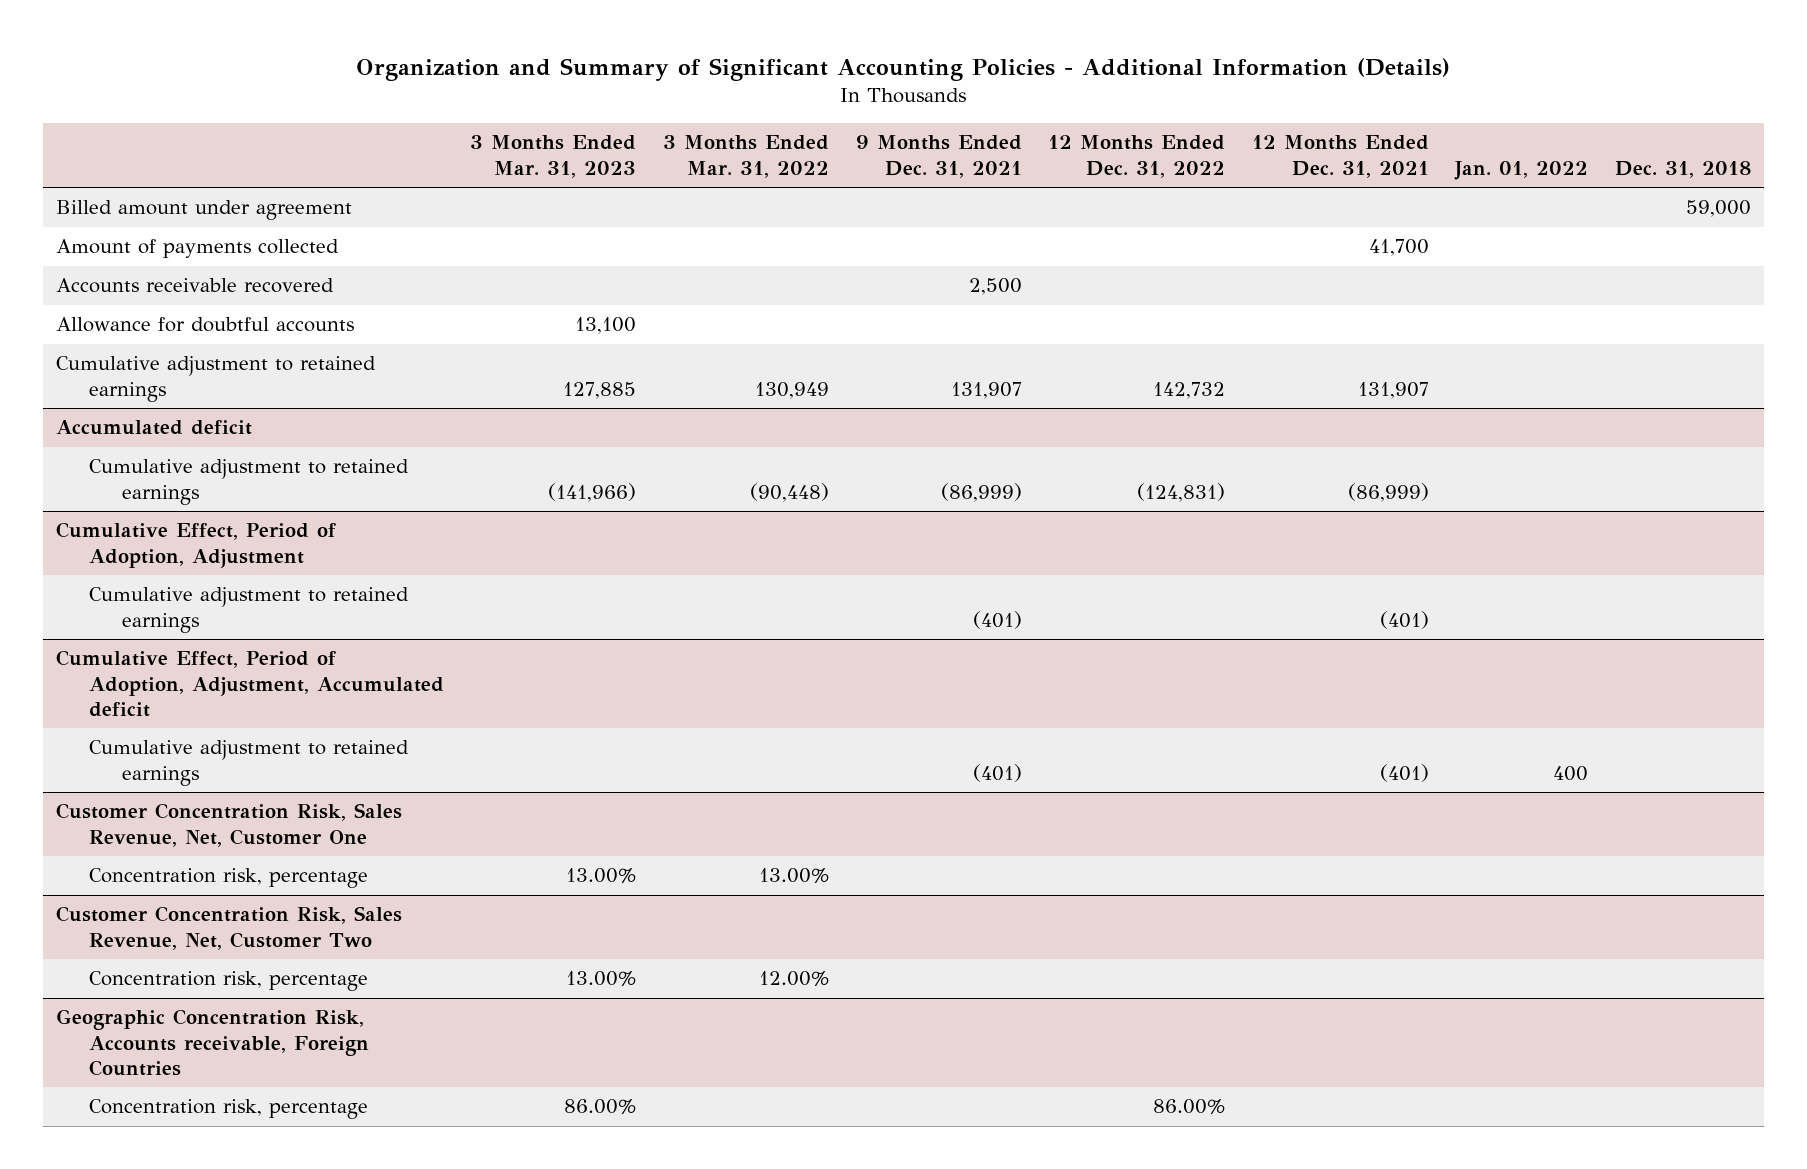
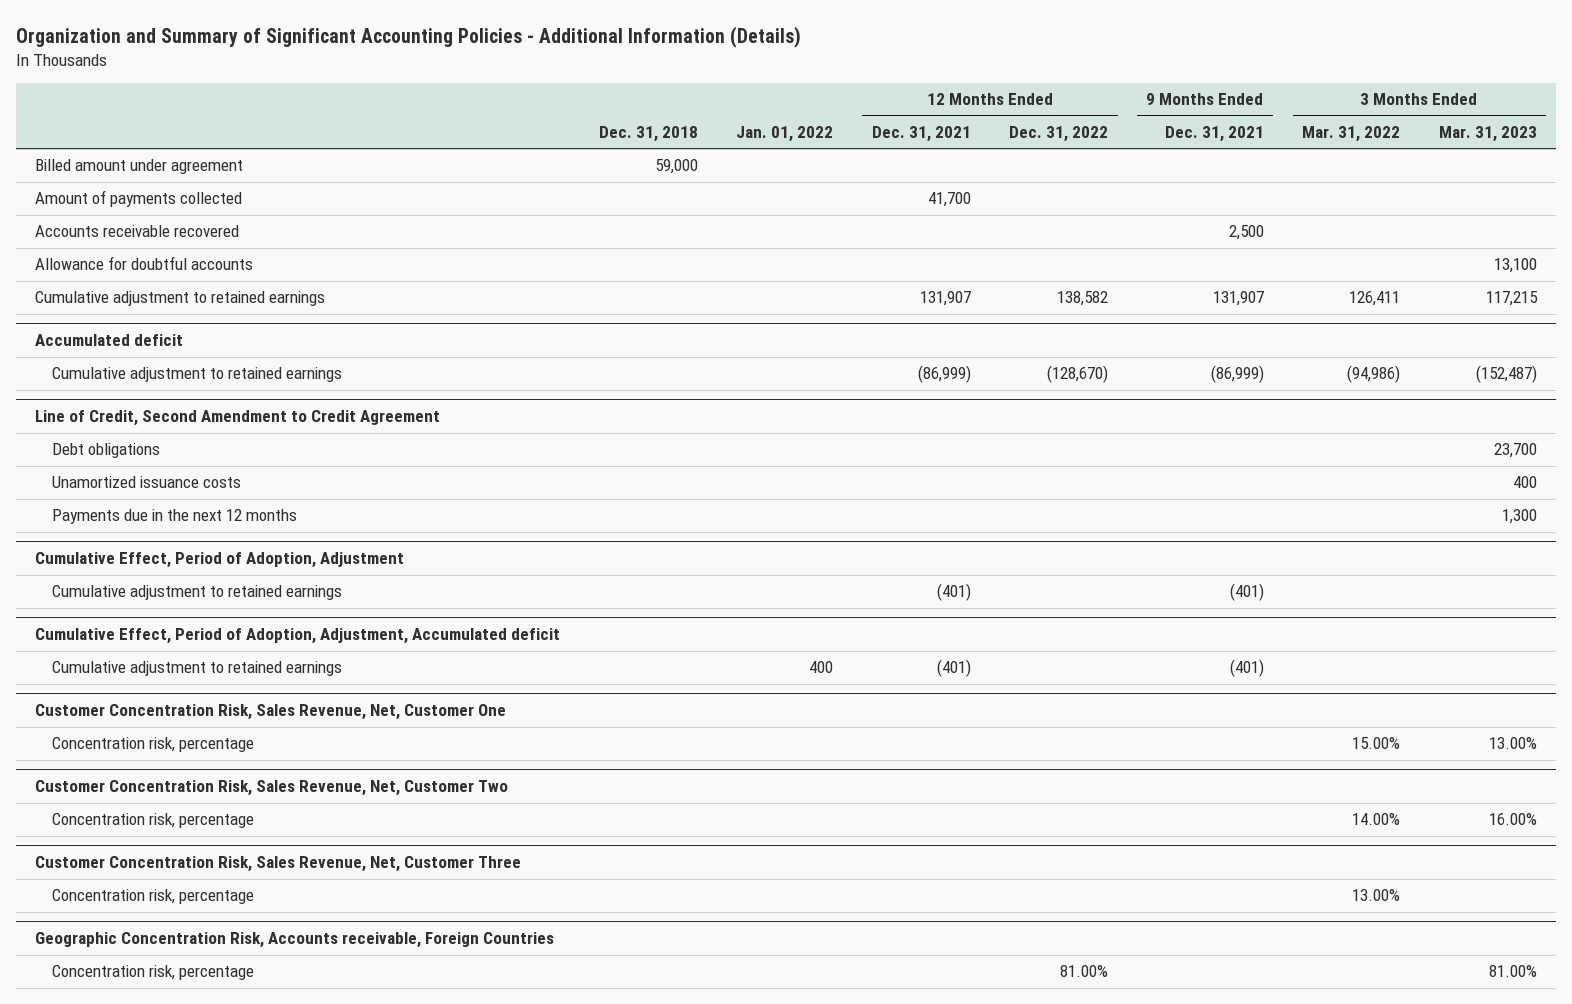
- | 3 Months Ended Mar. 31, 2023 | 3 Months Ended Mar. 31, 2022 | 9 Months Ended Dec. 31, 2021 | 12 Months Ended Dec. 31, 2022 | 12 Months Ended Dec. 31, 2021 | Jan. 01, 2022 | Dec. 31, 2018
+ | Dec. 31, 2018 | Jan. 01, 2022 | 12 Months Ended Dec. 31, 2021 | 12 Months Ended Dec. 31, 2022 | 9 Months Ended Dec. 31, 2021 | 3 Months Ended Mar. 31, 2022 | 3 Months Ended Mar. 31, 2023
- Cumulative adjustment to retained earnings | 127,885 | 130,949 | 131,907 | 142,732 | 131,907 | |
+ Cumulative adjustment to retained earnings | | | 131,907 | 138,582 | 131,907 | 126,411 | 117,215
@ Accumulated deficit
- Cumulative adjustment to retained earnings | (141,966) | (90,448) | (86,999) | (124,831) | (86,999) | |
+ Cumulative adjustment to retained earnings | | | (86,999) | (128,670) | (86,999) | (94,986) | (152,487)
+ Line of Credit, Second Amendment to Credit Agreement
+ Debt obligations | | | | | | | 23,700
+ Unamortized issuance costs | | | | | | | 400
+ Payments due in the next 12 months | | | | | | | 1,300
@ Customer Concentration Risk, Sales Revenue, Net, Customer One
- Concentration risk, percentage | 13.00% | 13.00% | | | | |
+ Concentration risk, percentage | | | | | | 15.00% | 13.00%
@ Customer Concentration Risk, Sales Revenue, Net, Customer Two
- Concentration risk, percentage | 13.00% | 12.00% | | | | |
+ Concentration risk, percentage | | | | | | 14.00% | 16.00%
+ Customer Concentration Risk, Sales Revenue, Net, Customer Three
+ Concentration risk, percentage | | | | | | 13.00% |
@ Geographic Concentration Risk, Accounts receivable, Foreign Countries
- Concentration risk, percentage | 86.00% | | | 86.00% | | |
+ Concentration risk, percentage | | | | 81.00% | | | 81.00%

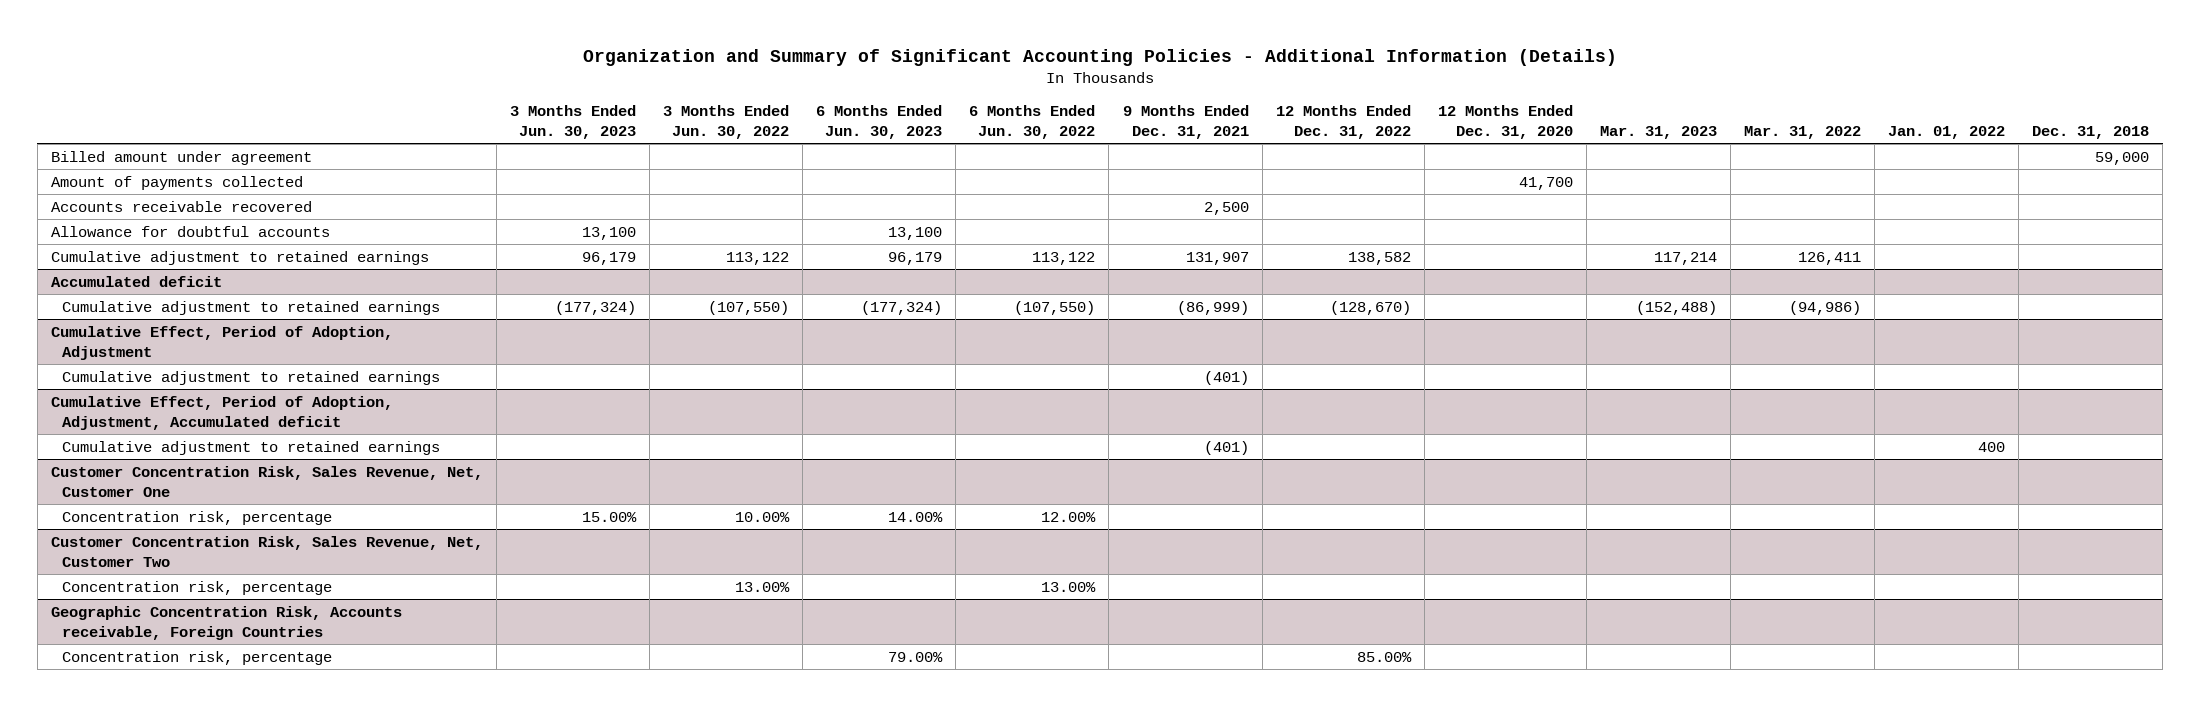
- | Dec. 31, 2018 | Jan. 01, 2022 | 12 Months Ended Dec. 31, 2021 | 12 Months Ended Dec. 31, 2022 | 9 Months Ended Dec. 31, 2021 | 3 Months Ended Mar. 31, 2022 | 3 Months Ended Mar. 31, 2023
+ | 3 Months Ended Jun. 30, 2023 | 3 Months Ended Jun. 30, 2022 | 6 Months Ended Jun. 30, 2023 | 6 Months Ended Jun. 30, 2022 | 9 Months Ended Dec. 31, 2021 | 12 Months Ended Dec. 31, 2022 | 12 Months Ended Dec. 31, 2020 | Mar. 31, 2023 | Mar. 31, 2022 | Jan. 01, 2022 | Dec. 31, 2018
- Line of Credit, Second Amendment to Credit Agreement
- Debt obligations | | | | | | | 23,700
- Unamortized issuance costs | | | | | | | 400
- Payments due in the next 12 months | | | | | | | 1,300
- Customer Concentration Risk, Sales Revenue, Net, Customer Three
- Concentration risk, percentage | | | | | | 13.00% |
@ Geographic Concentration Risk, Accounts receivable, Foreign Countries
- Concentration risk, percentage | | | | 81.00% | | | 81.00%
+ Concentration risk, percentage | | | 79.00% | | | 85.00% | | | | |

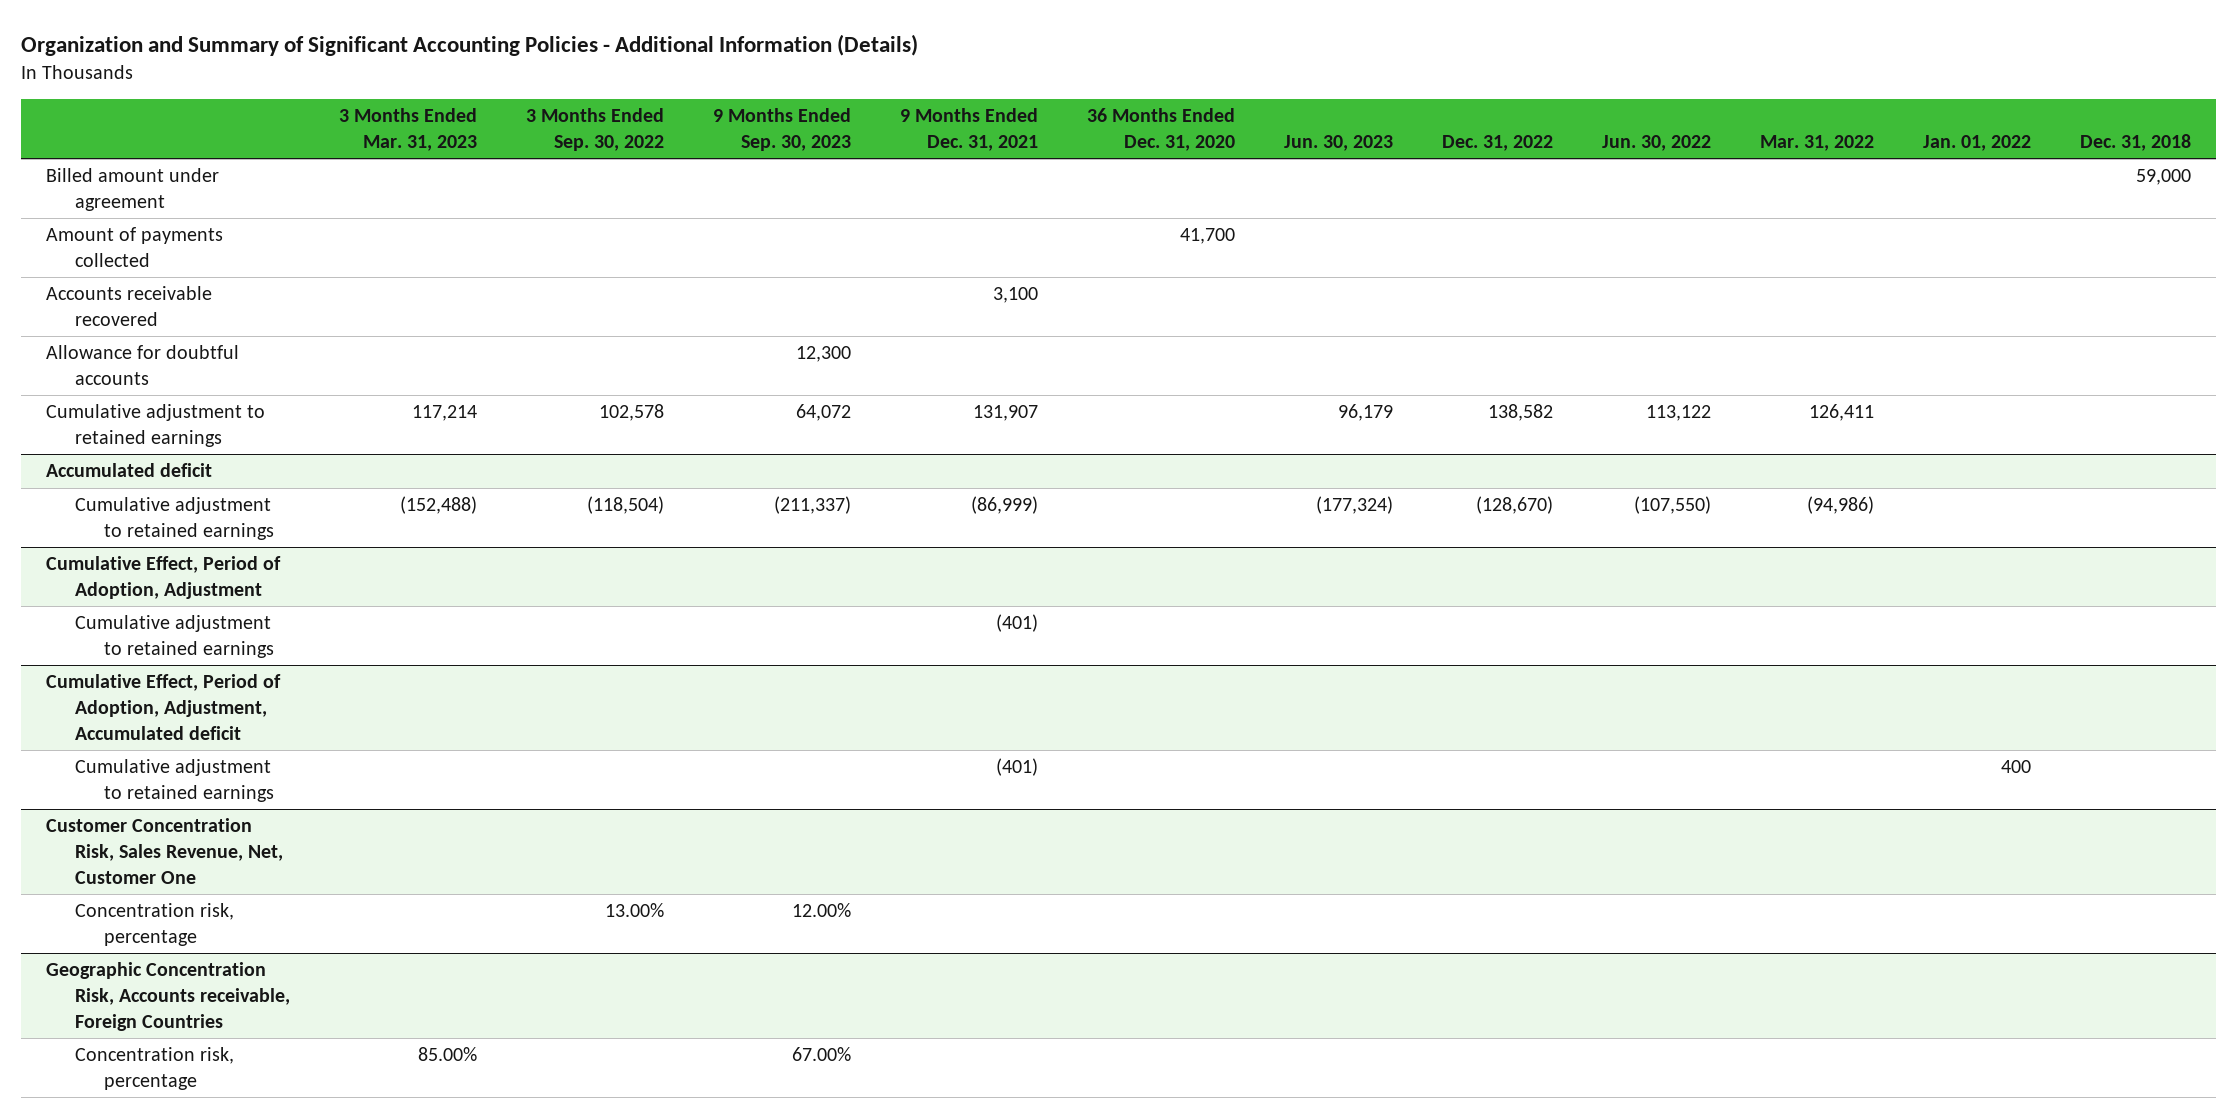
- | 3 Months Ended Jun. 30, 2023 | 3 Months Ended Jun. 30, 2022 | 6 Months Ended Jun. 30, 2023 | 6 Months Ended Jun. 30, 2022 | 9 Months Ended Dec. 31, 2021 | 12 Months Ended Dec. 31, 2022 | 12 Months Ended Dec. 31, 2020 | Mar. 31, 2023 | Mar. 31, 2022 | Jan. 01, 2022 | Dec. 31, 2018
+ | 3 Months Ended Mar. 31, 2023 | 3 Months Ended Sep. 30, 2022 | 9 Months Ended Sep. 30, 2023 | 9 Months Ended Dec. 31, 2021 | 36 Months Ended Dec. 31, 2020 | Jun. 30, 2023 | Dec. 31, 2022 | Jun. 30, 2022 | Mar. 31, 2022 | Jan. 01, 2022 | Dec. 31, 2018
- Accounts receivable recovered | | | | | 2,500 | | | | | |
+ Accounts receivable recovered | | | | 3,100 | | | | | | |
- Customer Concentration Risk, Sales Revenue, Net, Customer Two
- Concentration risk, percentage | | 13.00% | | 13.00% | | | | | | |

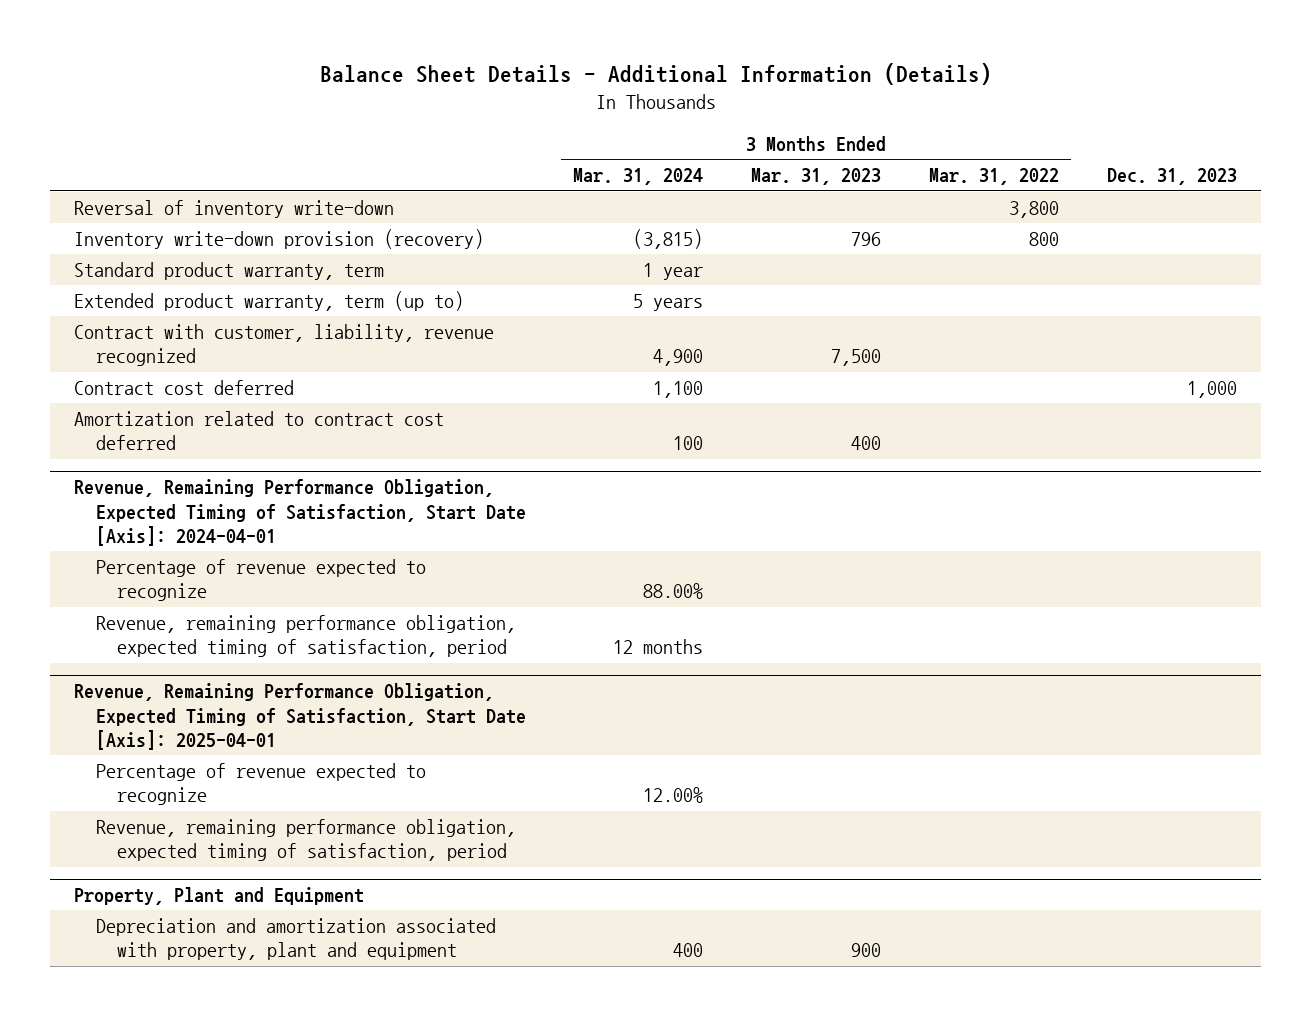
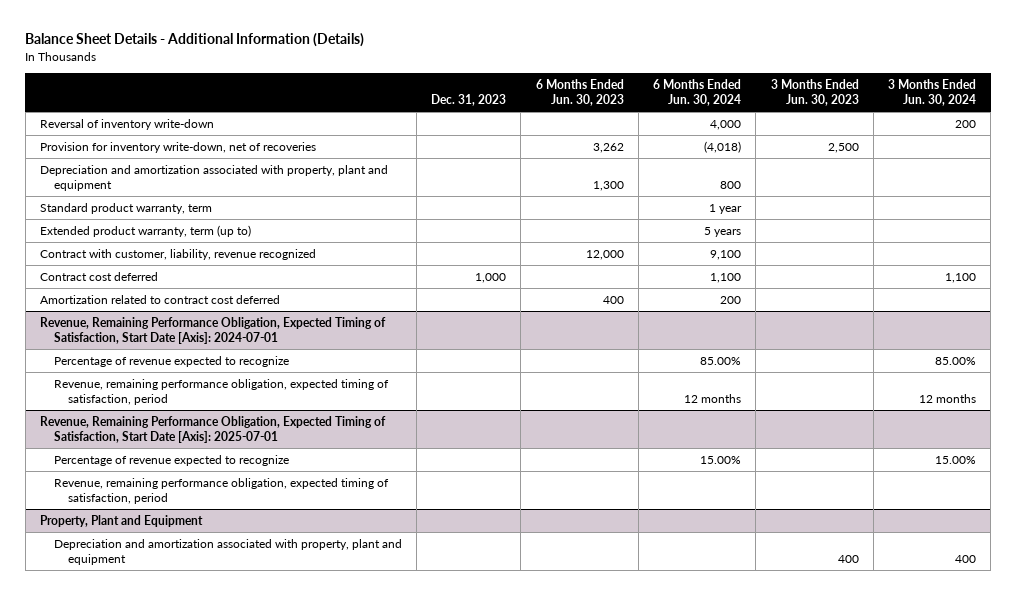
- | 3 Months Ended Mar. 31, 2024 | 3 Months Ended Mar. 31, 2023 | 3 Months Ended Mar. 31, 2022 | Dec. 31, 2023
+ | Dec. 31, 2023 | 6 Months Ended Jun. 30, 2023 | 6 Months Ended Jun. 30, 2024 | 3 Months Ended Jun. 30, 2023 | 3 Months Ended Jun. 30, 2024
- Inventory write-down provision (recovery) | (3,815) | 796 | 800 |
+ Provision for inventory write-down, net of recoveries | | 3,262 | (4,018) | 2,500 |
+ Depreciation and amortization associated with property, plant and equipment | | 1,300 | 800 | |
- Revenue, Remaining Performance Obligation, Expected Timing of Satisfaction, Start Date [Axis]: 2024-04-01
- Percentage of revenue expected to recognize | 88.00% | | |
- Revenue, remaining performance obligation, expected timing of satisfaction, period | 12 months | | |
- Revenue, Remaining Performance Obligation, Expected Timing of Satisfaction, Start Date [Axis]: 2025-04-01
- Percentage of revenue expected to recognize | 12.00% | | |
- Revenue, remaining performance obligation, expected timing of satisfaction, period
+ Revenue, Remaining Performance Obligation, Expected Timing of Satisfaction, Start Date [Axis]: 2024-07-01
+ Percentage of revenue expected to recognize | | | 85.00% | | 85.00%
+ Revenue, remaining performance obligation, expected timing of satisfaction, period | | | 12 months | | 12 months
+ Revenue, Remaining Performance Obligation, Expected Timing of Satisfaction, Start Date [Axis]: 2025-07-01
+ Percentage of revenue expected to recognize | | | 15.00% | | 15.00%
+ Revenue, remaining performance obligation, expected timing of satisfaction, period

